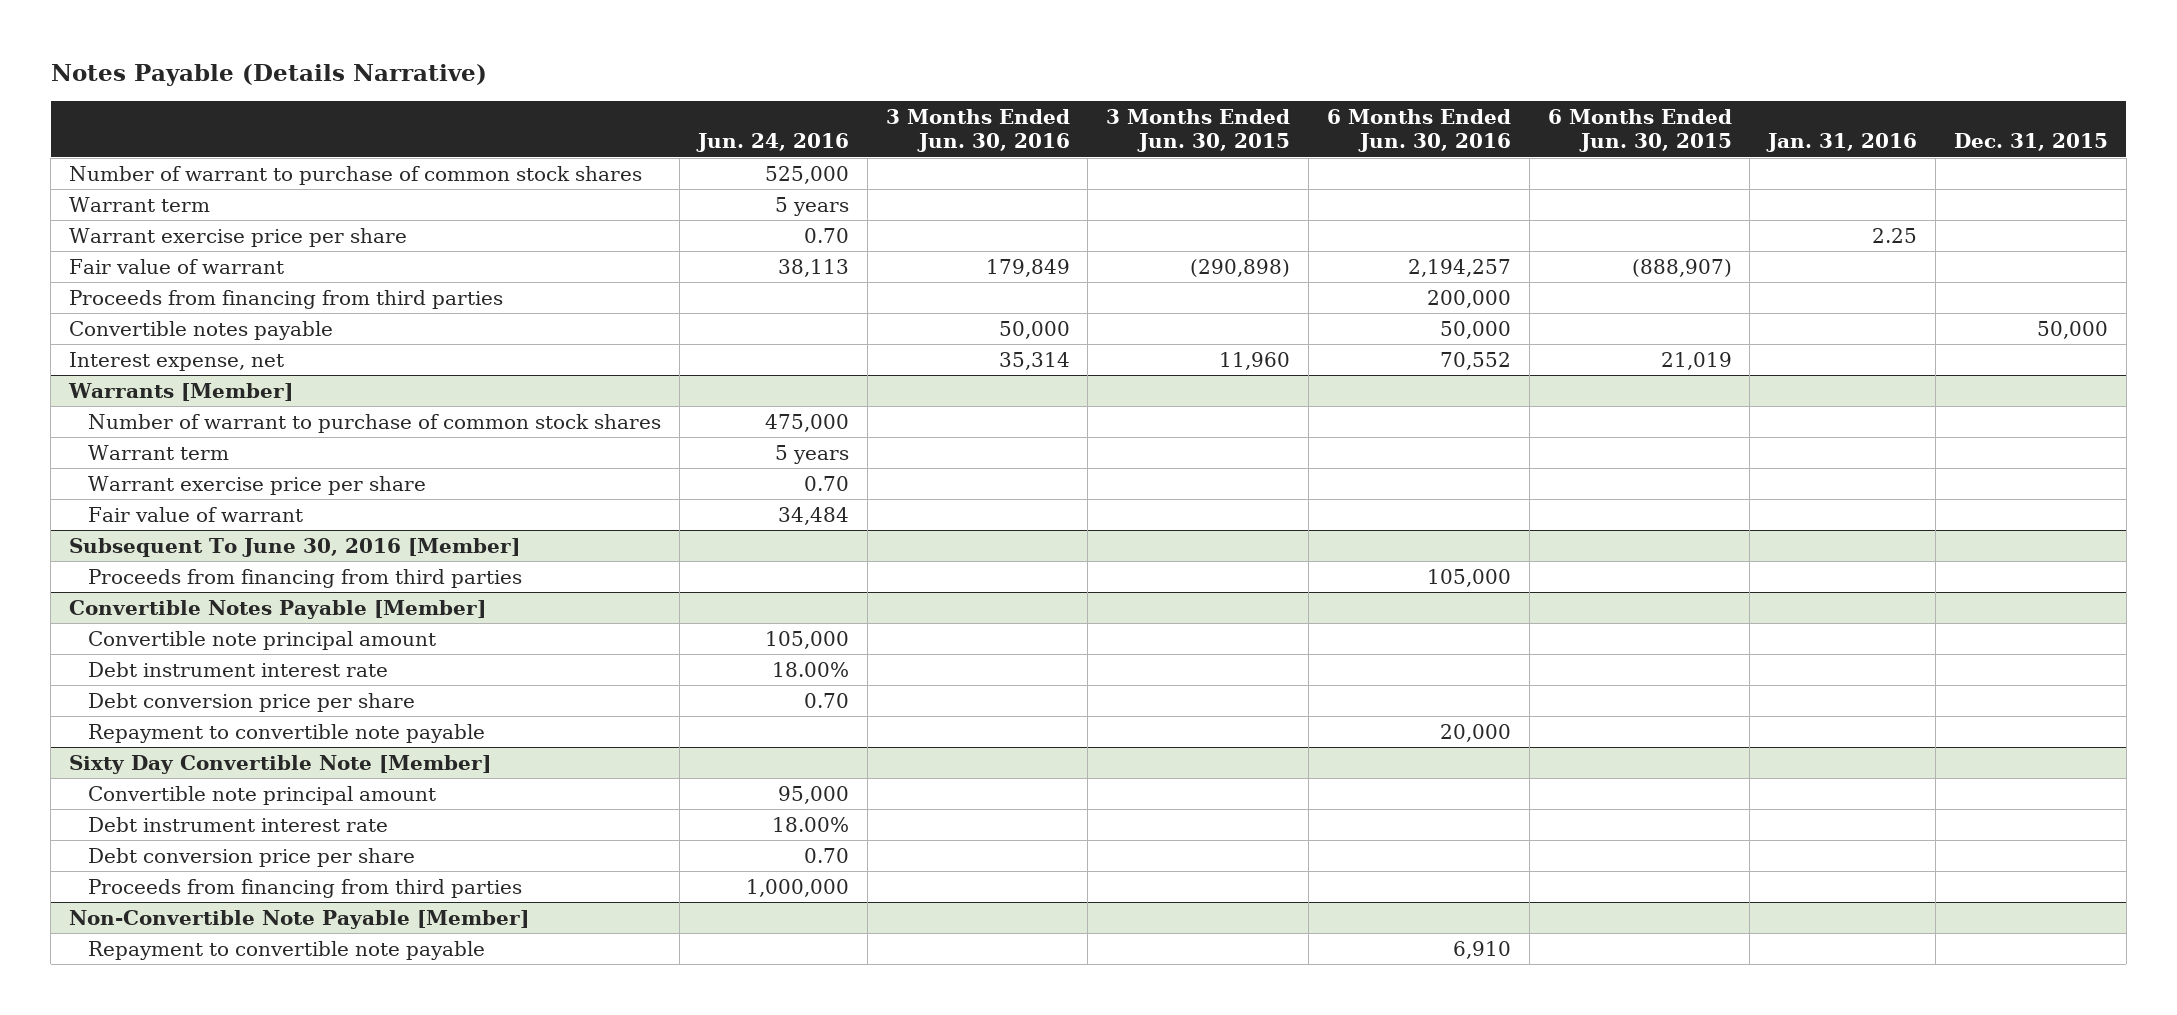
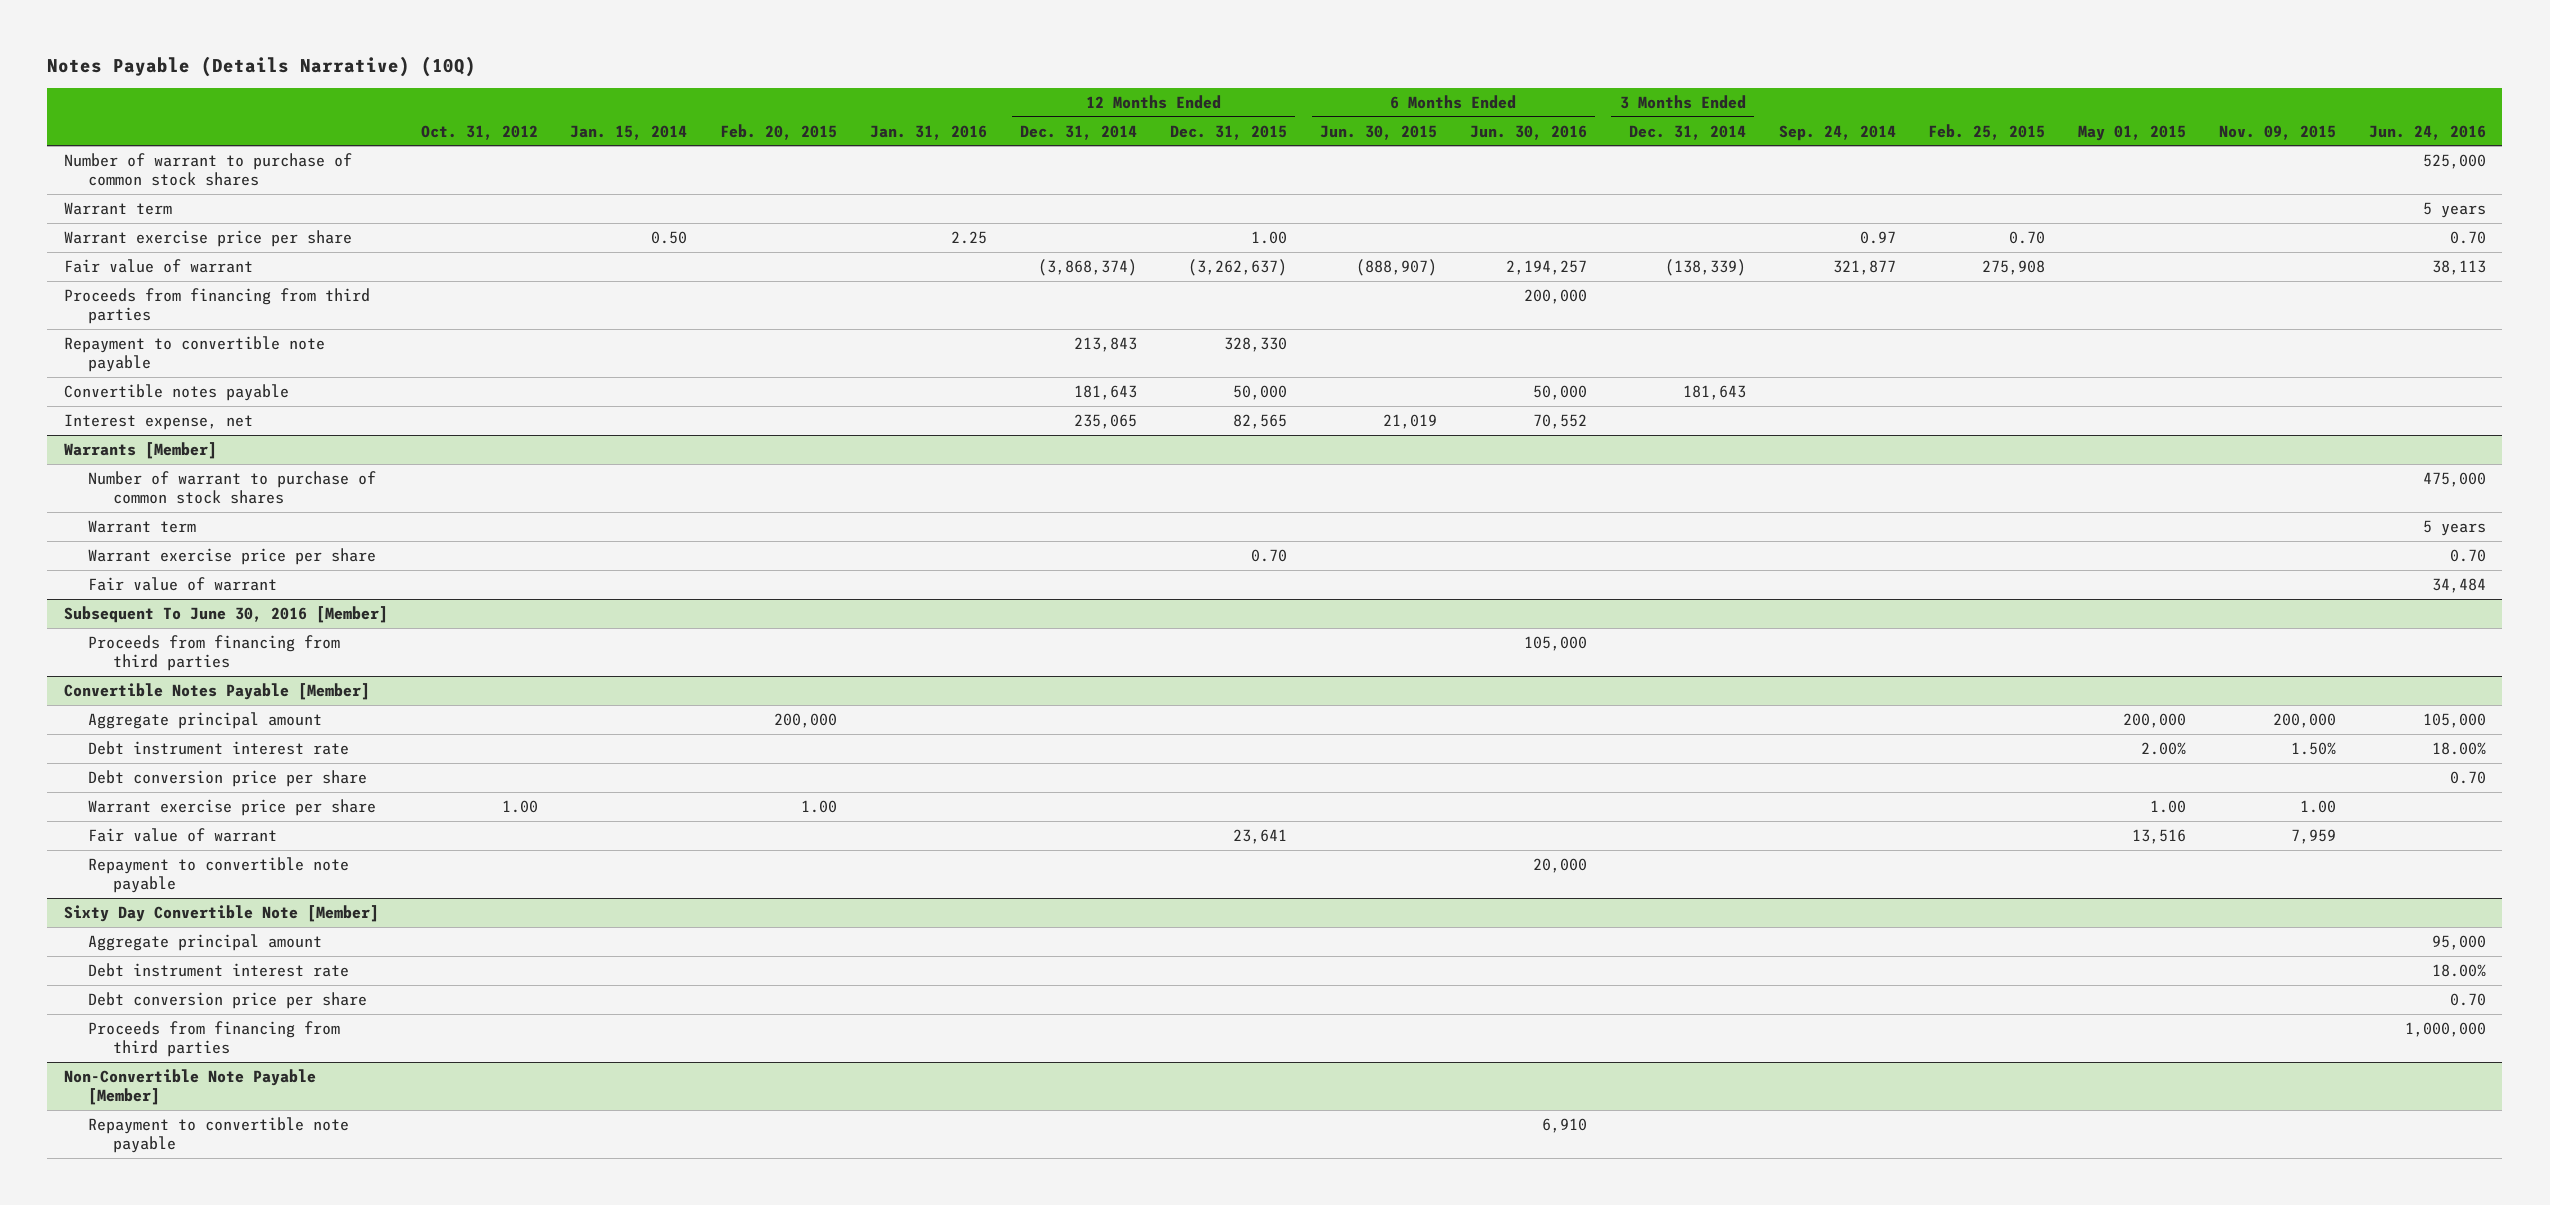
- Notes Payable (Details Narrative)
+ Notes Payable (Details Narrative) (10Q)
- | Jun. 24, 2016 | 3 Months Ended Jun. 30, 2016 | 3 Months Ended Jun. 30, 2015 | 6 Months Ended Jun. 30, 2016 | 6 Months Ended Jun. 30, 2015 | Jan. 31, 2016 | Dec. 31, 2015
+ | Oct. 31, 2012 | Jan. 15, 2014 | Feb. 20, 2015 | Jan. 31, 2016 | 12 Months Ended Dec. 31, 2014 | 12 Months Ended Dec. 31, 2015 | 6 Months Ended Jun. 30, 2015 | 6 Months Ended Jun. 30, 2016 | 3 Months Ended Dec. 31, 2014 | Sep. 24, 2014 | Feb. 25, 2015 | May 01, 2015 | Nov. 09, 2015 | Jun. 24, 2016
+ Repayment to convertible note payable | | | | | 213,843 | 328,330 | | | | | | | |
@ Convertible Notes Payable [Member]
- Convertible note principal amount | 105,000 | | | | | |
+ Aggregate principal amount | | | 200,000 | | | | | | | | | 200,000 | 200,000 | 105,000
+ Warrant exercise price per share | 1.00 | | 1.00 | | | | | | | | | 1.00 | 1.00 |
+ Fair value of warrant | | | | | | 23,641 | | | | | | 13,516 | 7,959 |
@ Sixty Day Convertible Note [Member]
- Convertible note principal amount | 95,000 | | | | | |
+ Aggregate principal amount | | | | | | | | | | | | | | 95,000

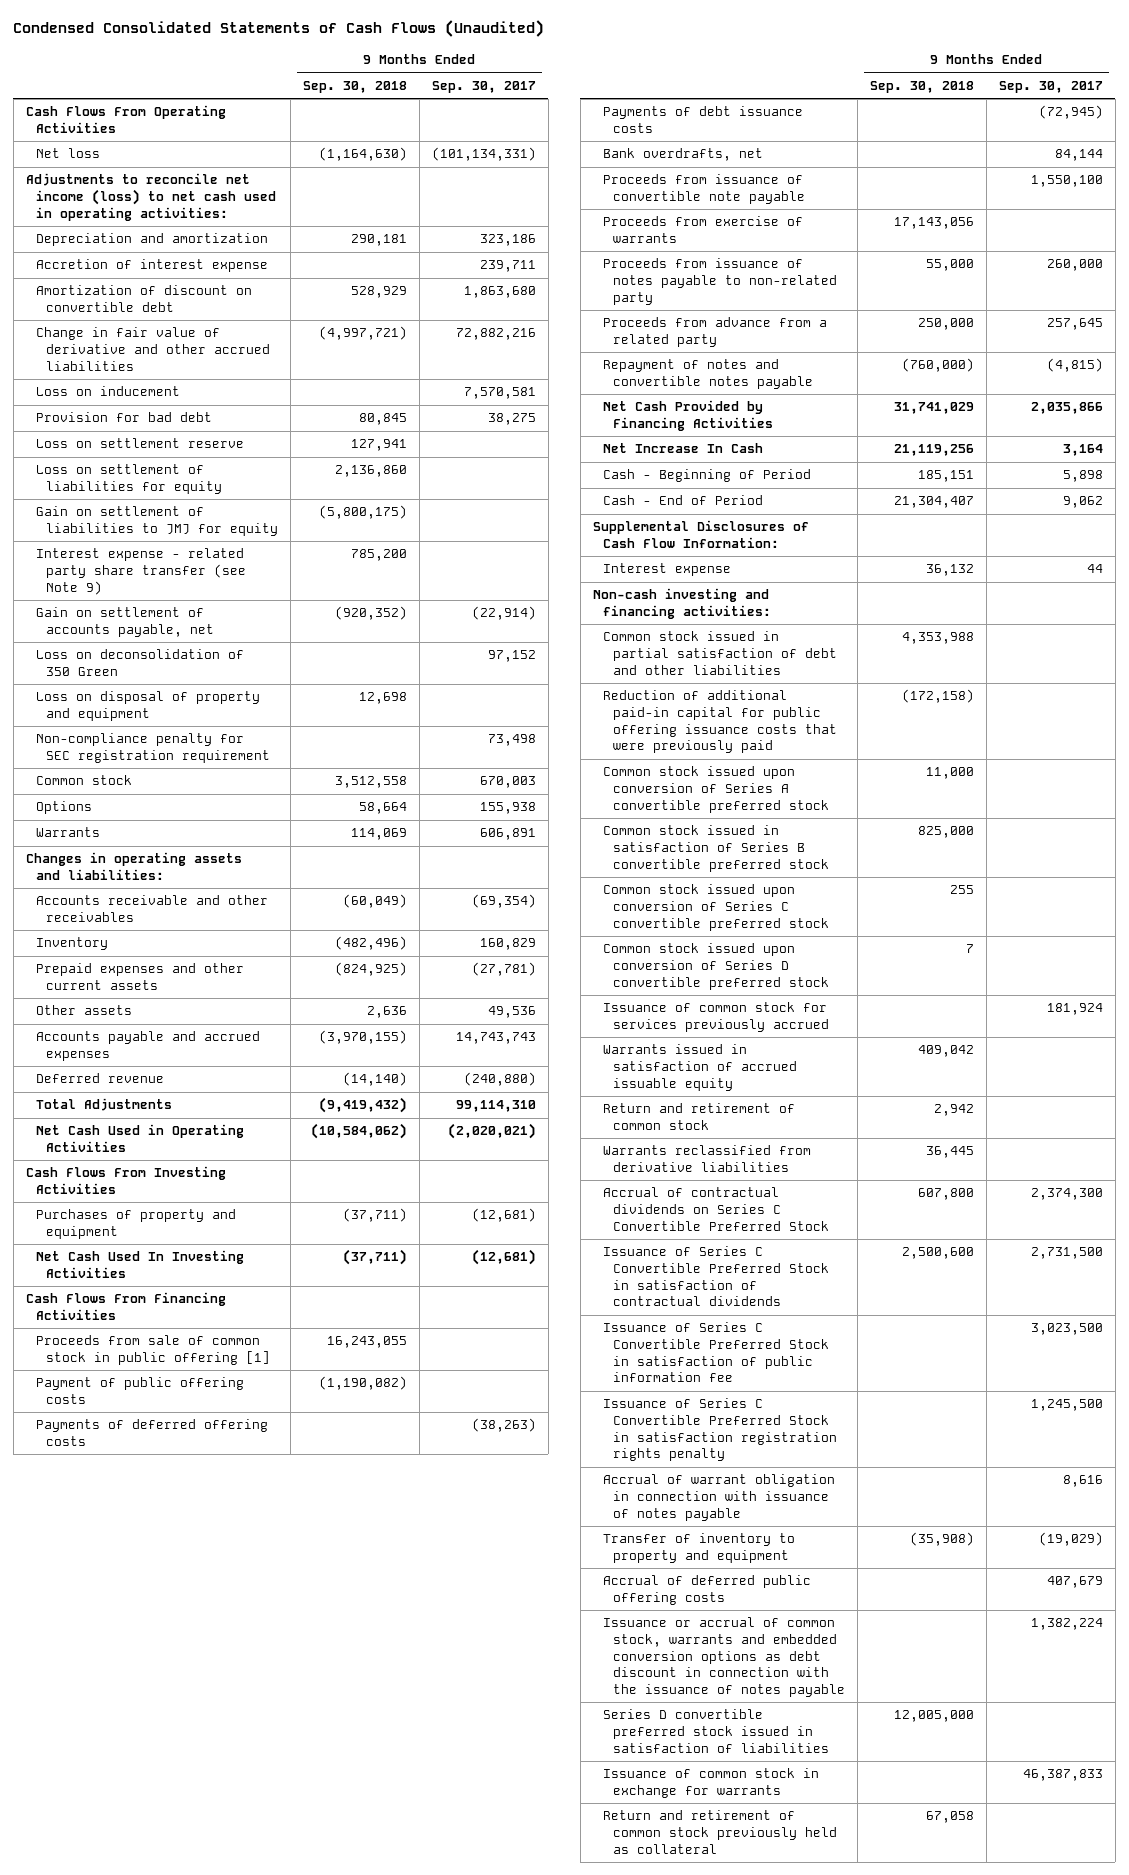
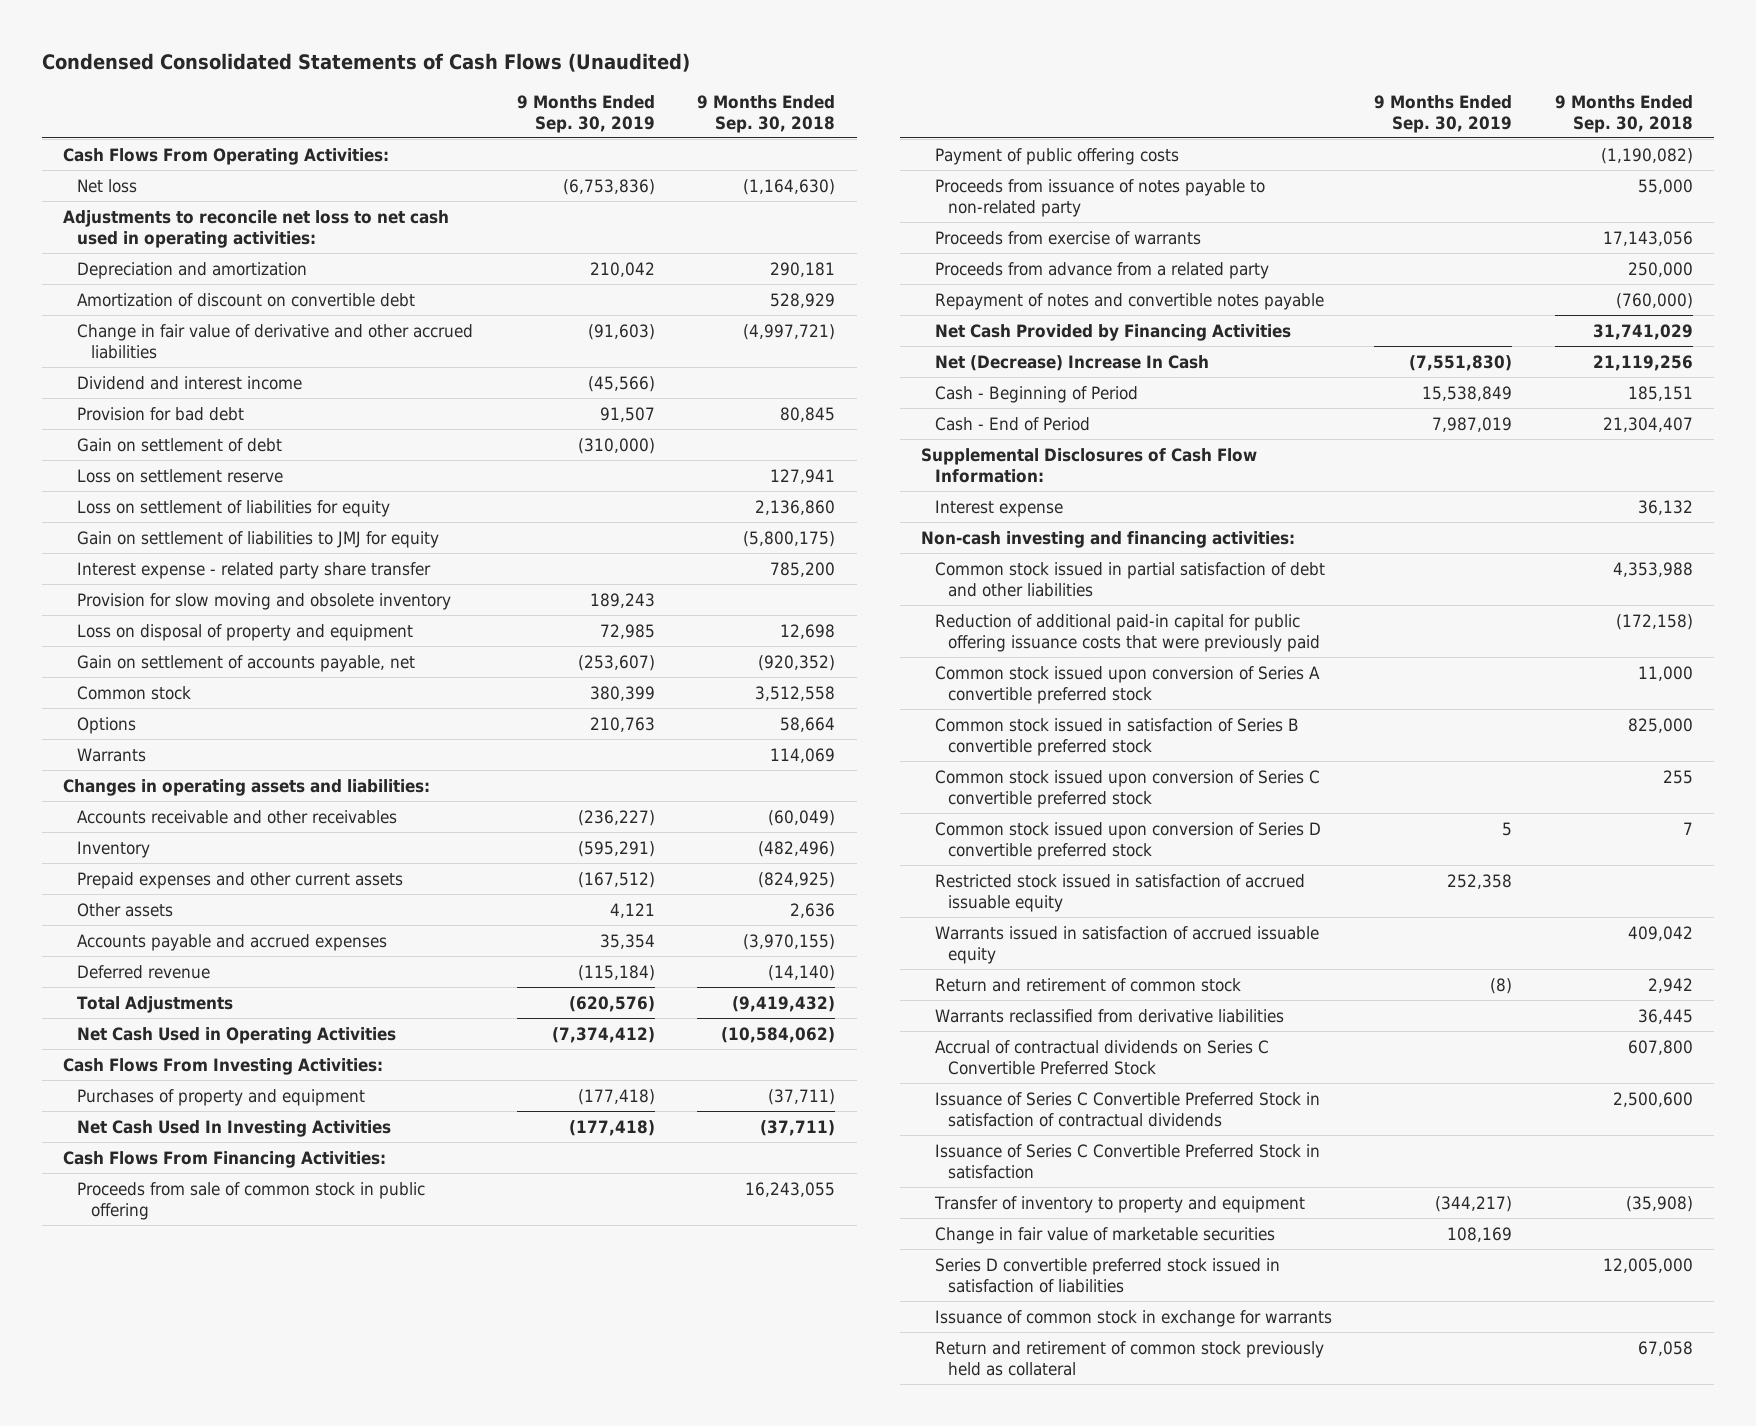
- | 9 Months Ended Sep. 30, 2018 | 9 Months Ended Sep. 30, 2017
+ | 9 Months Ended Sep. 30, 2019 | 9 Months Ended Sep. 30, 2018
- Cash Flows From Operating Activities
+ Cash Flows From Operating Activities:
- Adjustments to reconcile net income (loss) to net cash used in operating activities:
+ Adjustments to reconcile net loss to net cash used in operating activities:
- Accretion of interest expense | | 239,711
- Loss on inducement | | 7,570,581
+ Dividend and interest income | (45,566) |
+ Gain on settlement of debt | (310,000) |
- Interest expense - related party share transfer (see Note 9) | 785,200 |
- Loss on deconsolidation of 350 Green | | 97,152
+ Interest expense - related party share transfer | | 785,200
+ Provision for slow moving and obsolete inventory | 189,243 |
- Non-compliance penalty for SEC registration requirement | | 73,498
moved down: Gain on settlement of accounts payable, net | (253,607) | (920,352)
- Cash Flows From Investing Activities
+ Cash Flows From Investing Activities:
- Cash Flows From Financing Activities
- Proceeds from sale of common stock in public offering [1] | 16,243,055 |
+ Cash Flows From Financing Activities:
+ Proceeds from sale of common stock in public offering | | 16,243,055
- Payments of deferred offering costs | | (38,263)
- Payments of debt issuance costs | | (72,945)
- Bank overdrafts, net | | 84,144
- Proceeds from issuance of convertible note payable | | 1,550,100
moved down: Proceeds from exercise of warrants | | 17,143,056
- Net Increase In Cash | 21,119,256 | 3,164
+ Net (Decrease) Increase In Cash | (7,551,830) | 21,119,256
- Issuance of common stock for services previously accrued | | 181,924
+ Restricted stock issued in satisfaction of accrued issuable equity | 252,358 |
- Issuance of Series C Convertible Preferred Stock in satisfaction of public information fee | | 3,023,500
- Issuance of Series C Convertible Preferred Stock in satisfaction registration rights penalty | | 1,245,500
- Accrual of warrant obligation in connection with issuance of notes payable | | 8,616
+ Issuance of Series C Convertible Preferred Stock in satisfaction
- Accrual of deferred public offering costs | | 407,679
- Issuance or accrual of common stock, warrants and embedded conversion options as debt discount in connection with the issuance of notes payable | | 1,382,224
+ Change in fair value of marketable securities | 108,169 |

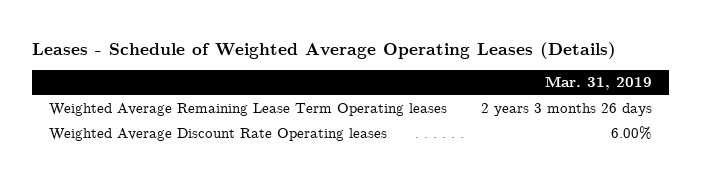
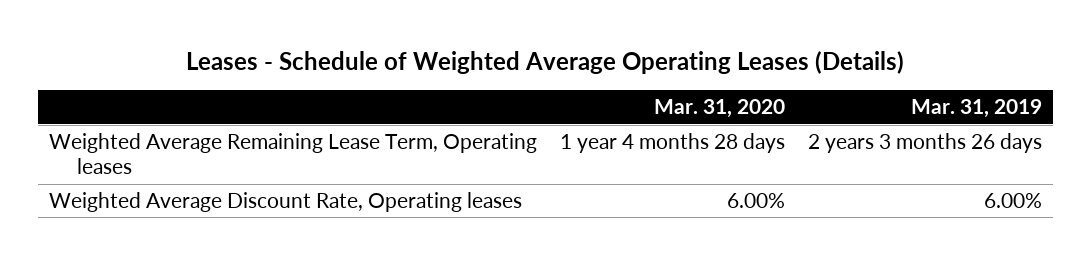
- | Mar. 31, 2019
+ | Mar. 31, 2020 | Mar. 31, 2019
- Weighted Average Remaining Lease Term Operating leases | 2 years 3 months 26 days
- Weighted Average Discount Rate Operating leases | 6.00%
+ Weighted Average Remaining Lease Term, Operating leases | 1 year 4 months 28 days | 2 years 3 months 26 days
+ Weighted Average Discount Rate, Operating leases | 6.00% | 6.00%

